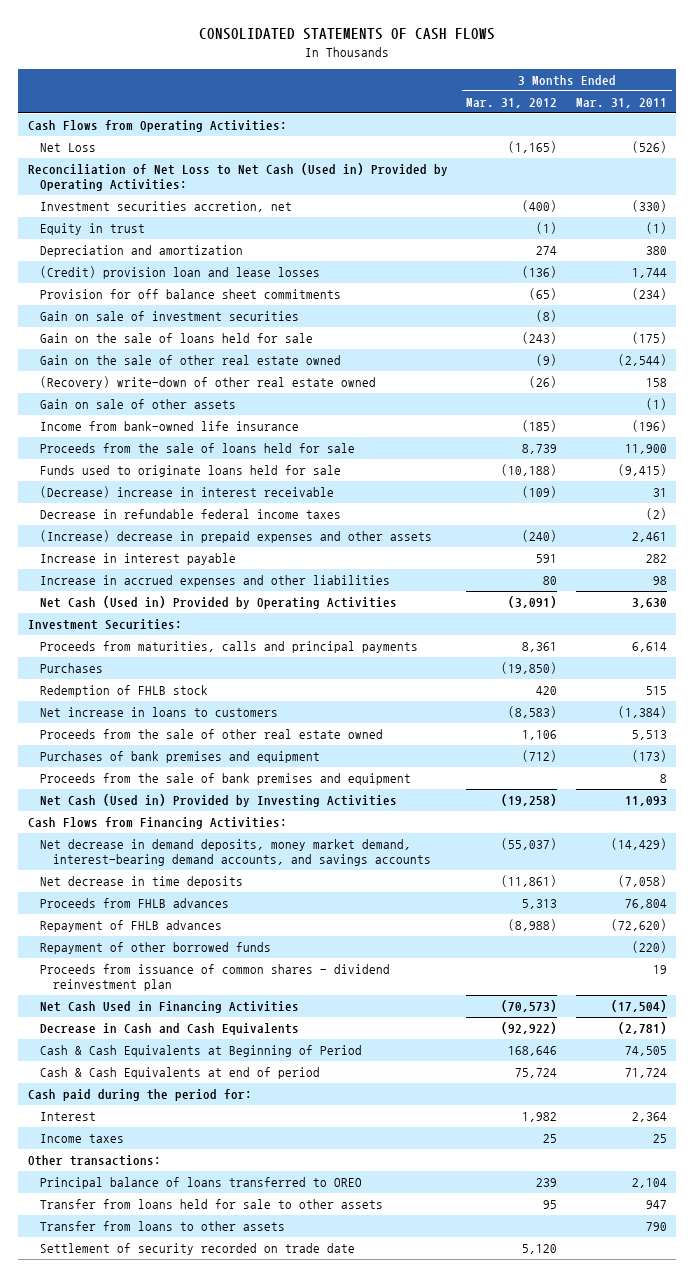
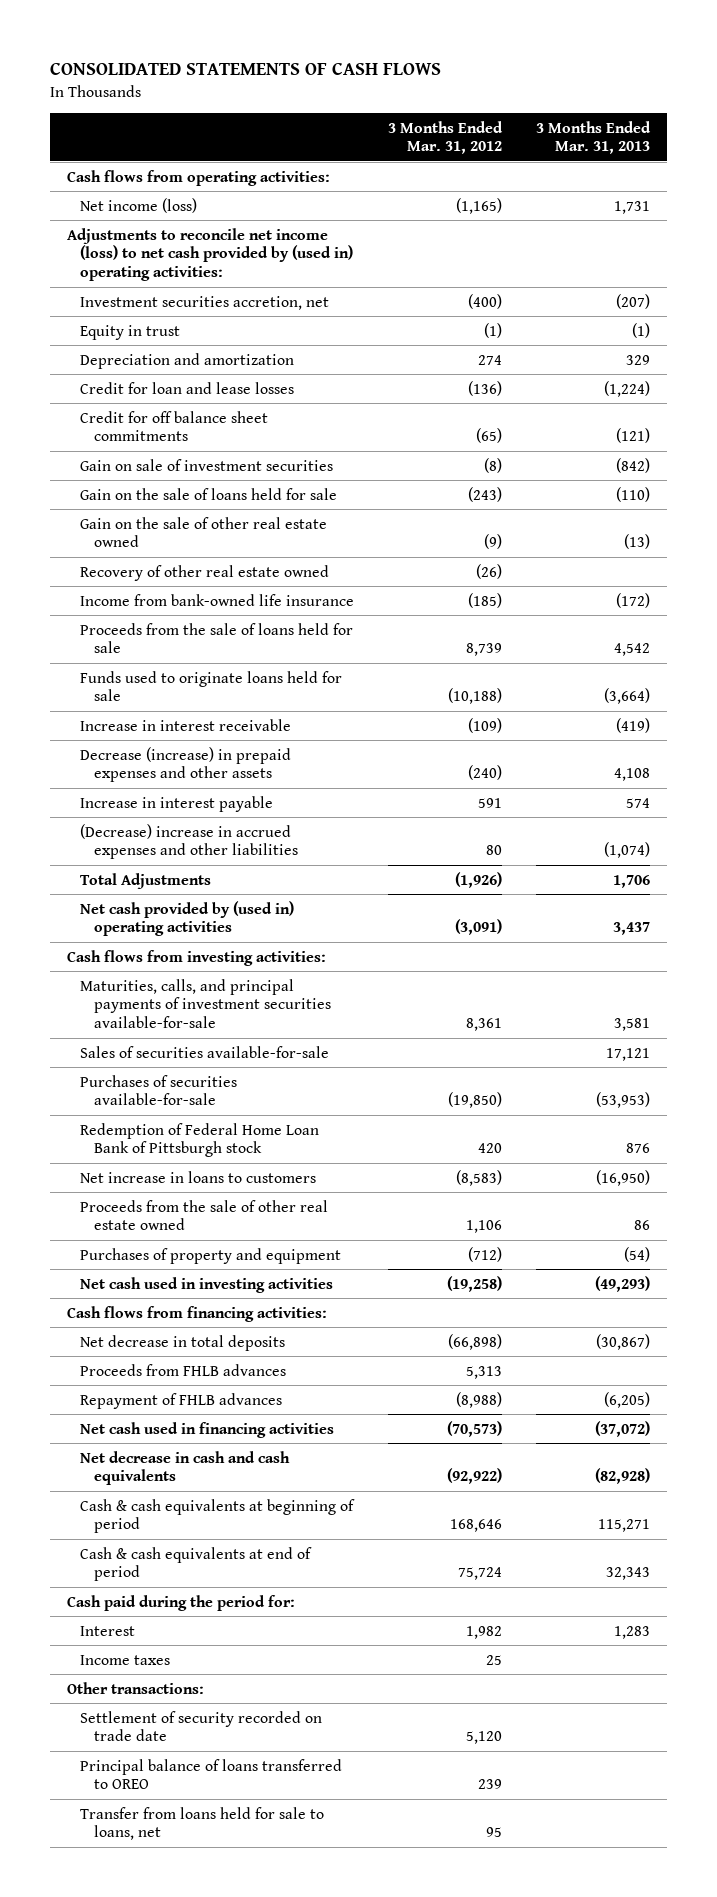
- | 3 Months Ended Mar. 31, 2012 | 3 Months Ended Mar. 31, 2011
+ | 3 Months Ended Mar. 31, 2012 | 3 Months Ended Mar. 31, 2013
- Cash Flows from Operating Activities:
- Net Loss | (1,165) | (526)
- Reconciliation of Net Loss to Net Cash (Used in) Provided by Operating Activities:
+ Cash flows from operating activities:
+ Net income (loss) | (1,165) | 1,731
+ Adjustments to reconcile net income (loss) to net cash provided by (used in) operating activities:
- (Credit) provision loan and lease losses | (136) | 1,744
- Provision for off balance sheet commitments | (65) | (234)
+ Credit for loan and lease losses | (136) | (1,224)
+ Credit for off balance sheet commitments | (65) | (121)
- (Recovery) write-down of other real estate owned | (26) | 158
- Gain on sale of other assets | | (1)
+ Recovery of other real estate owned | (26) |
- (Decrease) increase in interest receivable | (109) | 31
- Decrease in refundable federal income taxes | | (2)
- (Increase) decrease in prepaid expenses and other assets | (240) | 2,461
+ Increase in interest receivable | (109) | (419)
+ Decrease (increase) in prepaid expenses and other assets | (240) | 4,108
- Increase in accrued expenses and other liabilities | 80 | 98
- Net Cash (Used in) Provided by Operating Activities | (3,091) | 3,630
- Investment Securities:
- Proceeds from maturities, calls and principal payments | 8,361 | 6,614
- Purchases | (19,850) |
- Redemption of FHLB stock | 420 | 515
+ (Decrease) increase in accrued expenses and other liabilities | 80 | (1,074)
+ Total Adjustments | (1,926) | 1,706
+ Net cash provided by (used in) operating activities | (3,091) | 3,437
+ Cash flows from investing activities:
+ Maturities, calls, and principal payments of investment securities available-for-sale | 8,361 | 3,581
+ Sales of securities available-for-sale | | 17,121
+ Purchases of securities available-for-sale | (19,850) | (53,953)
+ Redemption of Federal Home Loan Bank of Pittsburgh stock | 420 | 876
- Purchases of bank premises and equipment | (712) | (173)
- Proceeds from the sale of bank premises and equipment | | 8
- Net Cash (Used in) Provided by Investing Activities | (19,258) | 11,093
- Cash Flows from Financing Activities:
- Net decrease in demand deposits, money market demand, interest-bearing demand accounts, and savings accounts | (55,037) | (14,429)
- Net decrease in time deposits | (11,861) | (7,058)
+ Purchases of property and equipment | (712) | (54)
+ Net cash used in investing activities | (19,258) | (49,293)
+ Cash flows from financing activities:
+ Net decrease in total deposits | (66,898) | (30,867)
- Repayment of other borrowed funds | | (220)
- Proceeds from issuance of common shares - dividend reinvestment plan | | 19
- Net Cash Used in Financing Activities | (70,573) | (17,504)
- Decrease in Cash and Cash Equivalents | (92,922) | (2,781)
- Cash & Cash Equivalents at Beginning of Period | 168,646 | 74,505
- Cash & Cash Equivalents at end of period | 75,724 | 71,724
+ Net cash used in financing activities | (70,573) | (37,072)
+ Net decrease in cash and cash equivalents | (92,922) | (82,928)
+ Cash & cash equivalents at beginning of period | 168,646 | 115,271
+ Cash & cash equivalents at end of period | 75,724 | 32,343
- Transfer from loans held for sale to other assets | 95 | 947
- Transfer from loans to other assets | | 790
moved down: Principal balance of loans transferred to OREO | 239 |
+ Transfer from loans held for sale to loans, net | 95 |

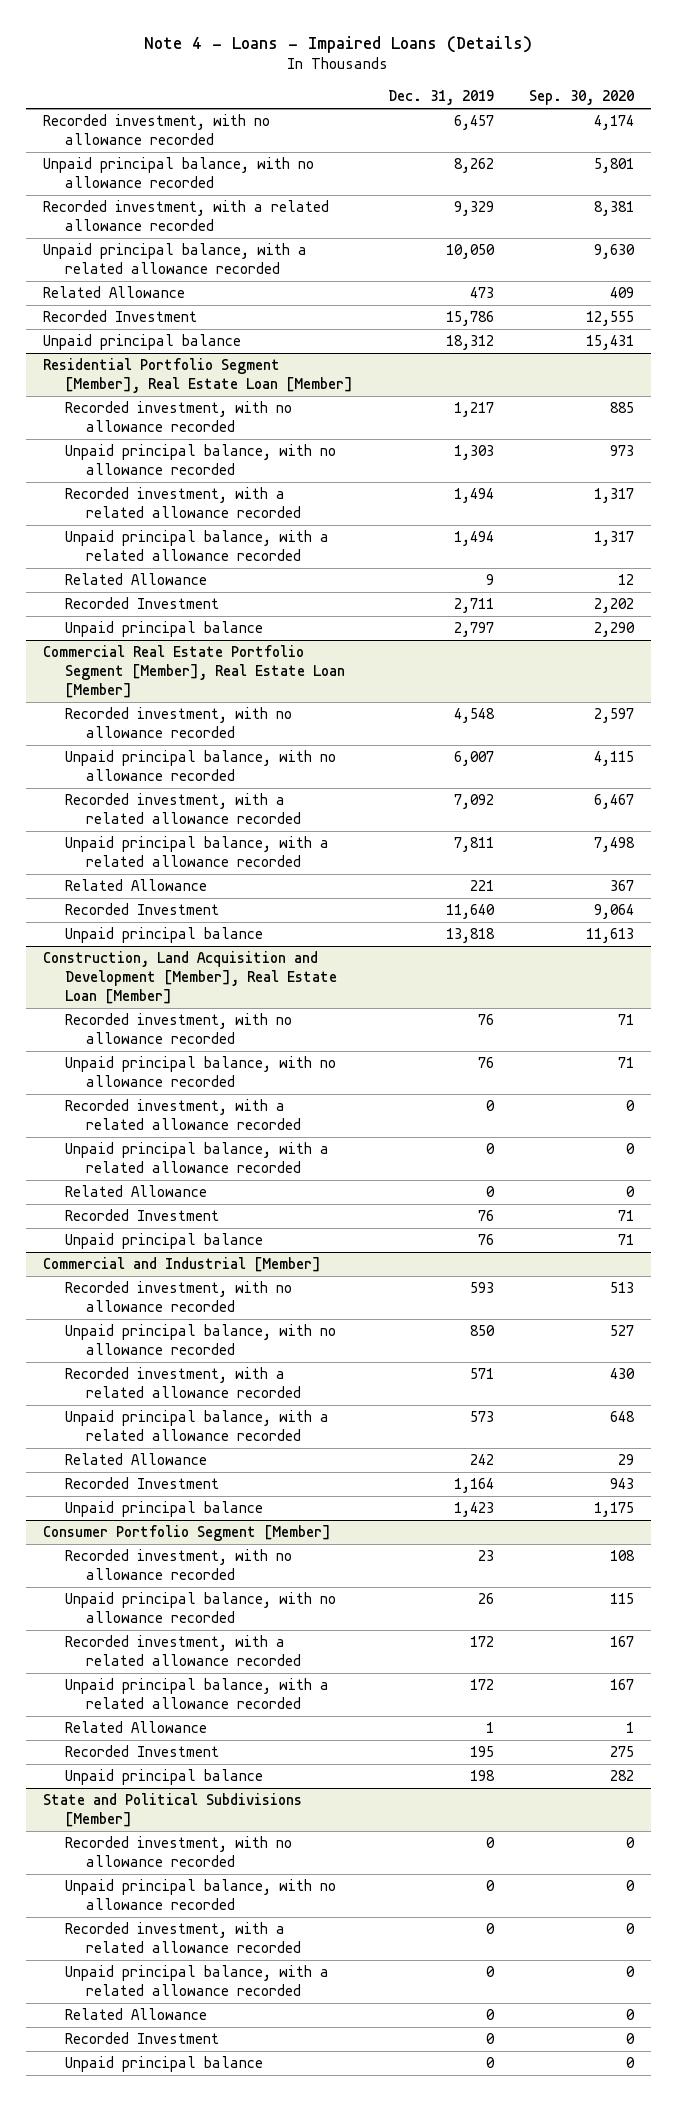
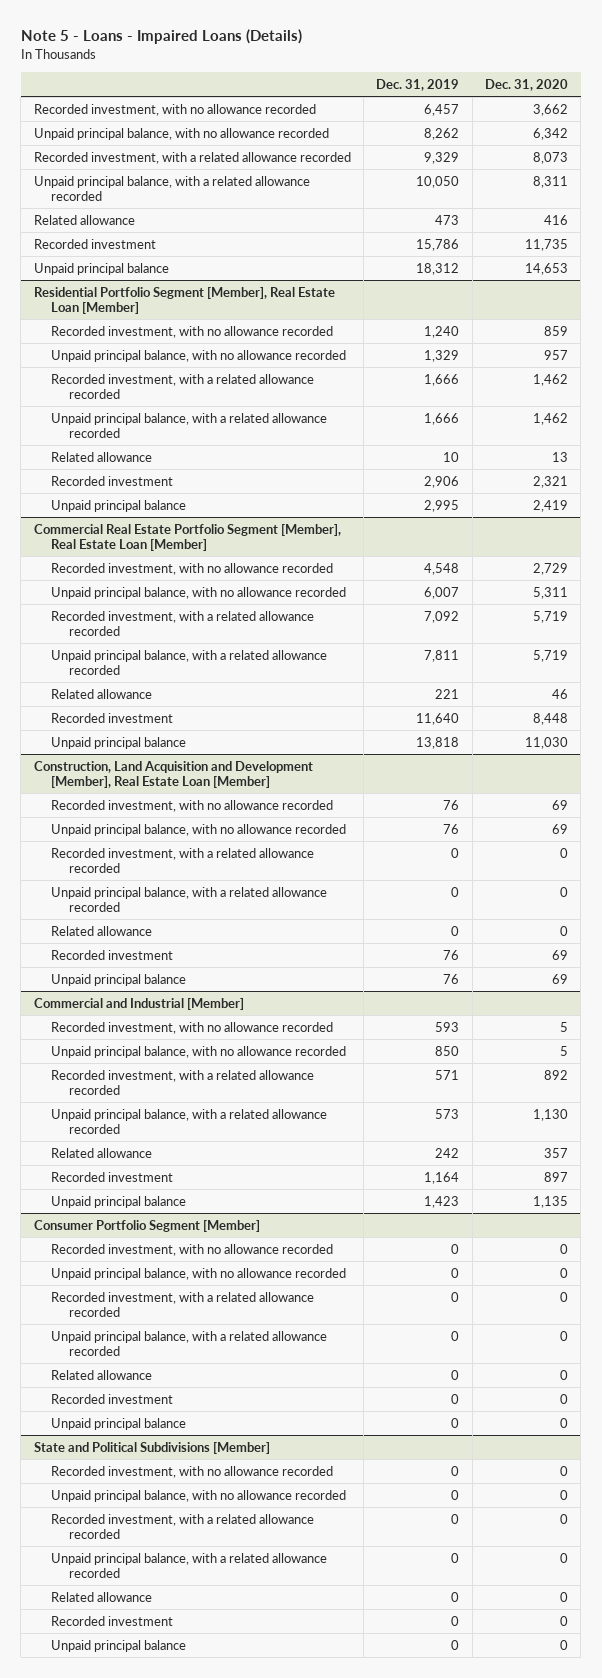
- Note 4 - Loans - Impaired Loans (Details)
+ Note 5 - Loans - Impaired Loans (Details)
- | Dec. 31, 2019 | Sep. 30, 2020
+ | Dec. 31, 2019 | Dec. 31, 2020
- Related Allowance | 473 | 409
- Recorded Investment | 15,786 | 12,555
+ Related allowance | 473 | 416
+ Recorded investment | 15,786 | 11,735
@ Residential Portfolio Segment [Member], Real Estate Loan [Member]
- Recorded investment, with no allowance recorded | 1,217 | 885
- Unpaid principal balance, with no allowance recorded | 1,303 | 973
- Recorded investment, with a related allowance recorded | 1,494 | 1,317
- Unpaid principal balance, with a related allowance recorded | 1,494 | 1,317
- Related Allowance | 9 | 12
- Recorded Investment | 2,711 | 2,202
- Unpaid principal balance | 2,797 | 2,290
+ Recorded investment, with no allowance recorded | 1,240 | 859
+ Unpaid principal balance, with no allowance recorded | 1,329 | 957
+ Recorded investment, with a related allowance recorded | 1,666 | 1,462
+ Unpaid principal balance, with a related allowance recorded | 1,666 | 1,462
+ Related allowance | 10 | 13
+ Recorded investment | 2,906 | 2,321
+ Unpaid principal balance | 2,995 | 2,419
@ Commercial Real Estate Portfolio Segment [Member], Real Estate Loan [Member]
- Related Allowance | 221 | 367
- Recorded Investment | 11,640 | 9,064
+ Related allowance | 221 | 46
+ Recorded investment | 11,640 | 8,448
@ Construction, Land Acquisition and Development [Member], Real Estate Loan [Member]
- Related Allowance | 0 | 0
- Recorded Investment | 76 | 71
+ Related allowance | 0 | 0
+ Recorded investment | 76 | 69
@ Commercial and Industrial [Member]
- Related Allowance | 242 | 29
- Recorded Investment | 1,164 | 943
+ Related allowance | 242 | 357
+ Recorded investment | 1,164 | 897
@ Consumer Portfolio Segment [Member]
- Recorded investment, with no allowance recorded | 23 | 108
- Unpaid principal balance, with no allowance recorded | 26 | 115
- Recorded investment, with a related allowance recorded | 172 | 167
- Unpaid principal balance, with a related allowance recorded | 172 | 167
- Related Allowance | 1 | 1
- Recorded Investment | 195 | 275
- Unpaid principal balance | 198 | 282
+ Recorded investment, with no allowance recorded | 0 | 0
+ Unpaid principal balance, with no allowance recorded | 0 | 0
+ Recorded investment, with a related allowance recorded | 0 | 0
+ Unpaid principal balance, with a related allowance recorded | 0 | 0
+ Related allowance | 0 | 0
+ Recorded investment | 0 | 0
+ Unpaid principal balance | 0 | 0
@ State and Political Subdivisions [Member]
- Related Allowance | 0 | 0
- Recorded Investment | 0 | 0
+ Related allowance | 0 | 0
+ Recorded investment | 0 | 0

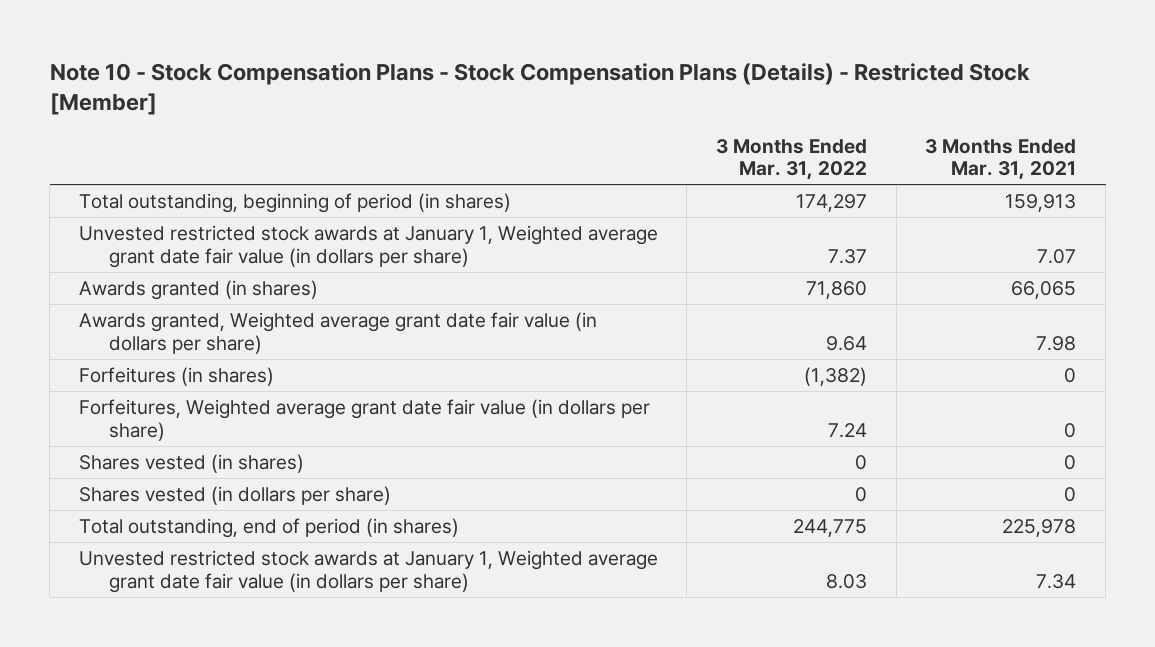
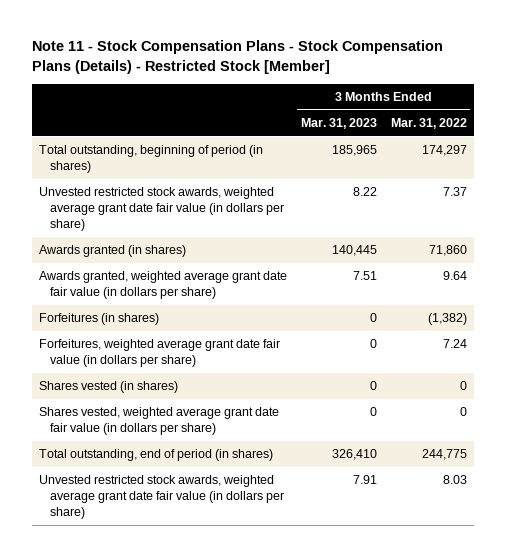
- Note 10 - Stock Compensation Plans - Stock Compensation Plans (Details) - Restricted Stock [Member]
+ Note 11 - Stock Compensation Plans - Stock Compensation Plans (Details) - Restricted Stock [Member]
- | 3 Months Ended Mar. 31, 2022 | 3 Months Ended Mar. 31, 2021
+ | 3 Months Ended Mar. 31, 2023 | 3 Months Ended Mar. 31, 2022
- Unvested restricted stock awards at January 1, Weighted average grant date fair value (in dollars per share) | 7.37 | 7.07
+ Unvested restricted stock awards, weighted average grant date fair value (in dollars per share) | 8.22 | 7.37
- Awards granted, Weighted average grant date fair value (in dollars per share) | 9.64 | 7.98
+ Awards granted, weighted average grant date fair value (in dollars per share) | 7.51 | 9.64
- Forfeitures, Weighted average grant date fair value (in dollars per share) | 7.24 | 0
+ Forfeitures, weighted average grant date fair value (in dollars per share) | 0 | 7.24
- Shares vested (in dollars per share) | 0 | 0
+ Shares vested, weighted average grant date fair value (in dollars per share) | 0 | 0
- Unvested restricted stock awards at January 1, Weighted average grant date fair value (in dollars per share) | 8.03 | 7.34
+ Unvested restricted stock awards, weighted average grant date fair value (in dollars per share) | 7.91 | 8.03

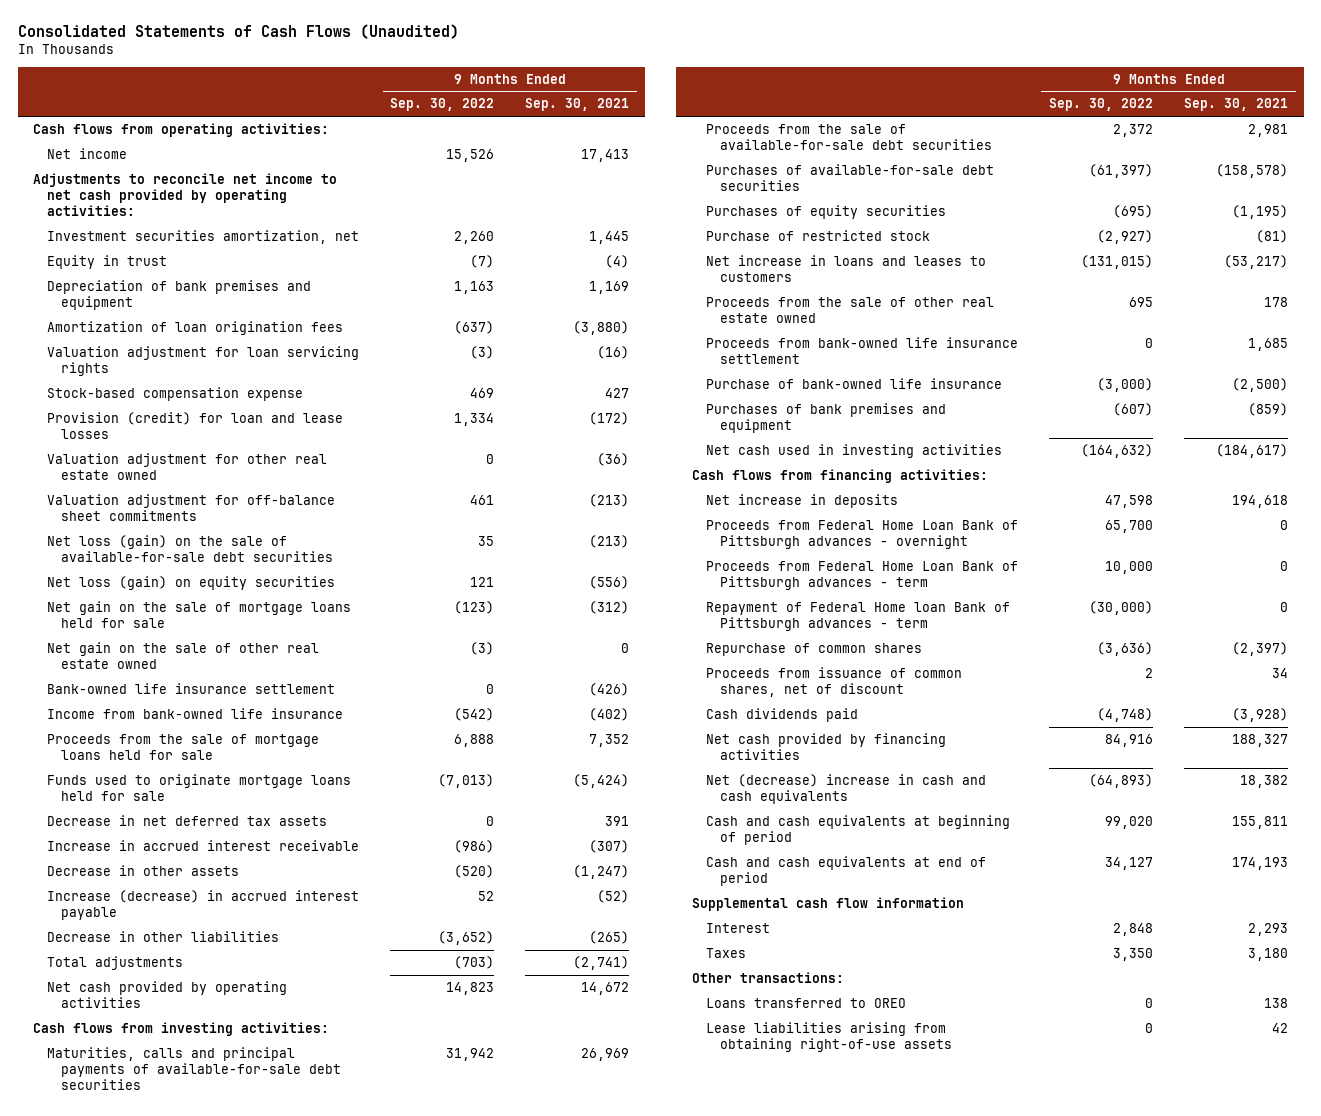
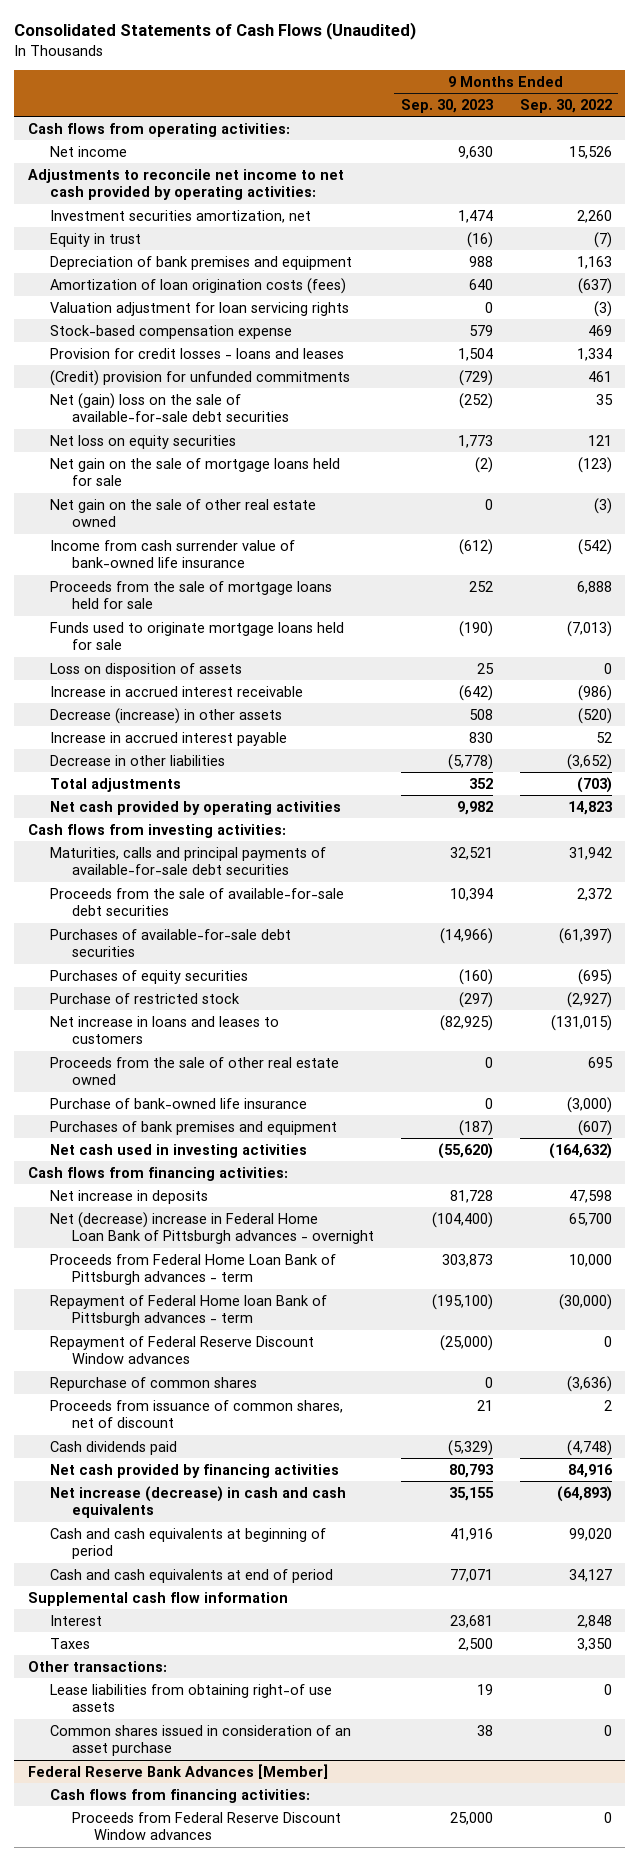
- | 9 Months Ended Sep. 30, 2022 | 9 Months Ended Sep. 30, 2021
+ | 9 Months Ended Sep. 30, 2023 | 9 Months Ended Sep. 30, 2022
- Amortization of loan origination fees | (637) | (3,880)
+ Amortization of loan origination costs (fees) | 640 | (637)
- Provision (credit) for loan and lease losses | 1,334 | (172)
- Valuation adjustment for other real estate owned | 0 | (36)
- Valuation adjustment for off-balance sheet commitments | 461 | (213)
- Net loss (gain) on the sale of available-for-sale debt securities | 35 | (213)
- Net loss (gain) on equity securities | 121 | (556)
+ Provision for credit losses - loans and leases | 1,504 | 1,334
+ (Credit) provision for unfunded commitments | (729) | 461
+ Net (gain) loss on the sale of available-for-sale debt securities | (252) | 35
+ Net loss on equity securities | 1,773 | 121
- Bank-owned life insurance settlement | 0 | (426)
- Income from bank-owned life insurance | (542) | (402)
+ Income from cash surrender value of bank-owned life insurance | (612) | (542)
- Decrease in net deferred tax assets | 0 | 391
+ Loss on disposition of assets | 25 | 0
- Decrease in other assets | (520) | (1,247)
- Increase (decrease) in accrued interest payable | 52 | (52)
+ Decrease (increase) in other assets | 508 | (520)
+ Increase in accrued interest payable | 830 | 52
- Proceeds from bank-owned life insurance settlement | 0 | 1,685
- Proceeds from Federal Home Loan Bank of Pittsburgh advances - overnight | 65,700 | 0
+ Net (decrease) increase in Federal Home Loan Bank of Pittsburgh advances - overnight | (104,400) | 65,700
+ Repayment of Federal Reserve Discount Window advances | (25,000) | 0
- Net (decrease) increase in cash and cash equivalents | (64,893) | 18,382
+ Net increase (decrease) in cash and cash equivalents | 35,155 | (64,893)
- Loans transferred to OREO | 0 | 138
- Lease liabilities arising from obtaining right-of-use assets | 0 | 42
+ Lease liabilities from obtaining right-of use assets | 19 | 0
+ Common shares issued in consideration of an asset purchase | 38 | 0
+ Federal Reserve Bank Advances [Member]
+ Cash flows from financing activities:
+ Proceeds from Federal Reserve Discount Window advances | 25,000 | 0

